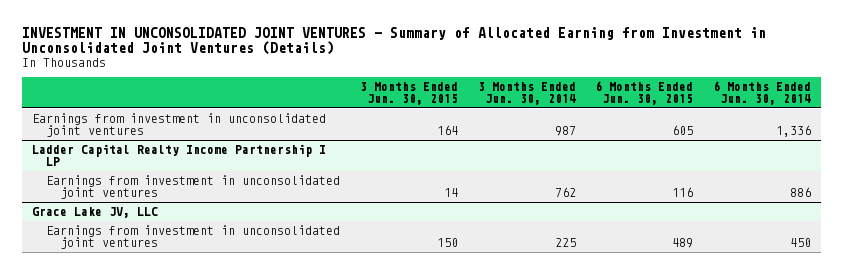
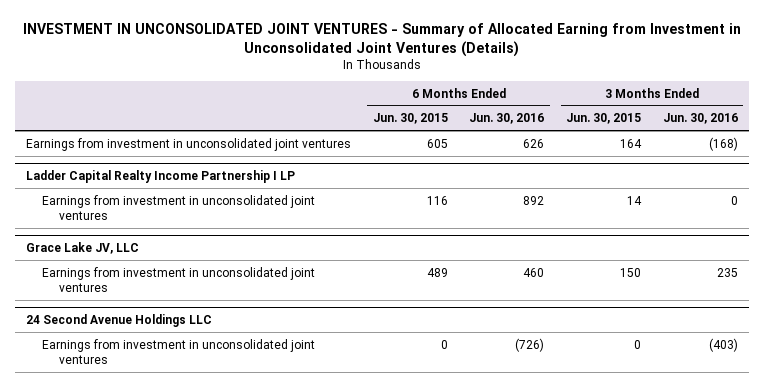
- | 3 Months Ended Jun. 30, 2015 | 3 Months Ended Jun. 30, 2014 | 6 Months Ended Jun. 30, 2015 | 6 Months Ended Jun. 30, 2014
+ | 6 Months Ended Jun. 30, 2015 | 6 Months Ended Jun. 30, 2016 | 3 Months Ended Jun. 30, 2015 | 3 Months Ended Jun. 30, 2016
+ 24 Second Avenue Holdings LLC
+ Earnings from investment in unconsolidated joint ventures | 0 | (726) | 0 | (403)

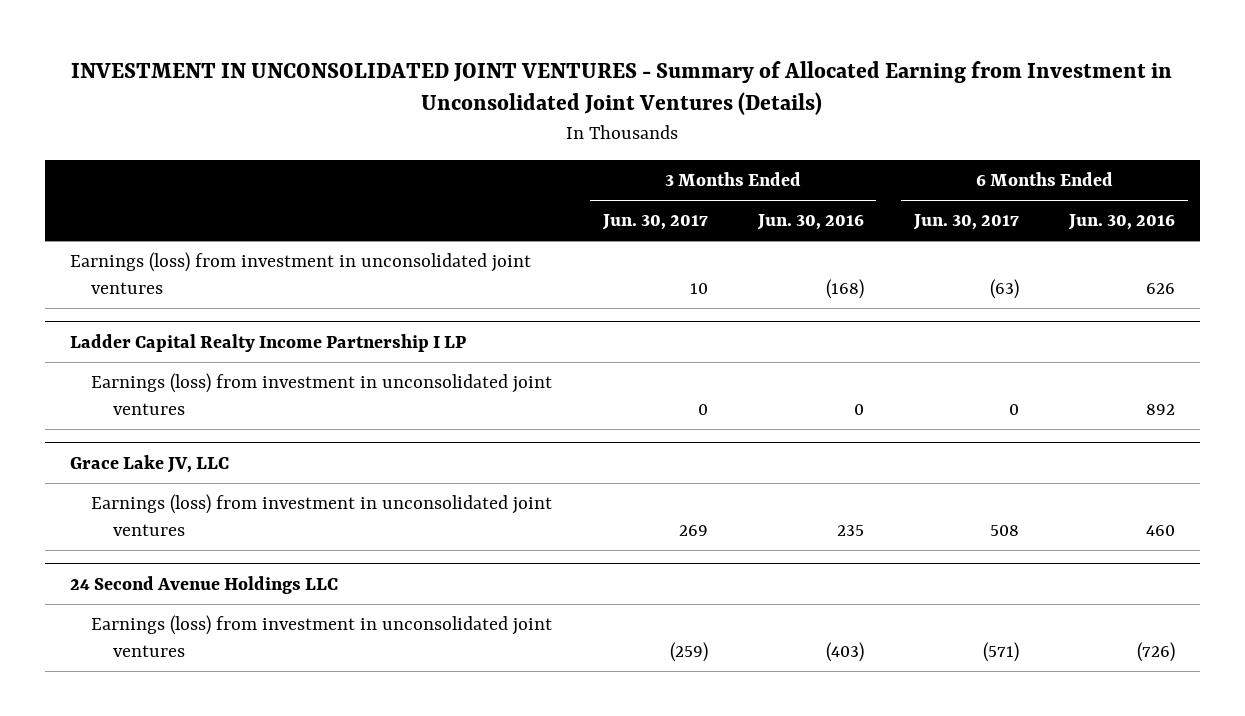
- | 6 Months Ended Jun. 30, 2015 | 6 Months Ended Jun. 30, 2016 | 3 Months Ended Jun. 30, 2015 | 3 Months Ended Jun. 30, 2016
+ | 3 Months Ended Jun. 30, 2017 | 3 Months Ended Jun. 30, 2016 | 6 Months Ended Jun. 30, 2017 | 6 Months Ended Jun. 30, 2016
- Earnings from investment in unconsolidated joint ventures | 605 | 626 | 164 | (168)
+ Earnings (loss) from investment in unconsolidated joint ventures | 10 | (168) | (63) | 626
@ Ladder Capital Realty Income Partnership I LP
- Earnings from investment in unconsolidated joint ventures | 116 | 892 | 14 | 0
+ Earnings (loss) from investment in unconsolidated joint ventures | 0 | 0 | 0 | 892
@ Grace Lake JV, LLC
- Earnings from investment in unconsolidated joint ventures | 489 | 460 | 150 | 235
+ Earnings (loss) from investment in unconsolidated joint ventures | 269 | 235 | 508 | 460
@ 24 Second Avenue Holdings LLC
- Earnings from investment in unconsolidated joint ventures | 0 | (726) | 0 | (403)
+ Earnings (loss) from investment in unconsolidated joint ventures | (259) | (403) | (571) | (726)

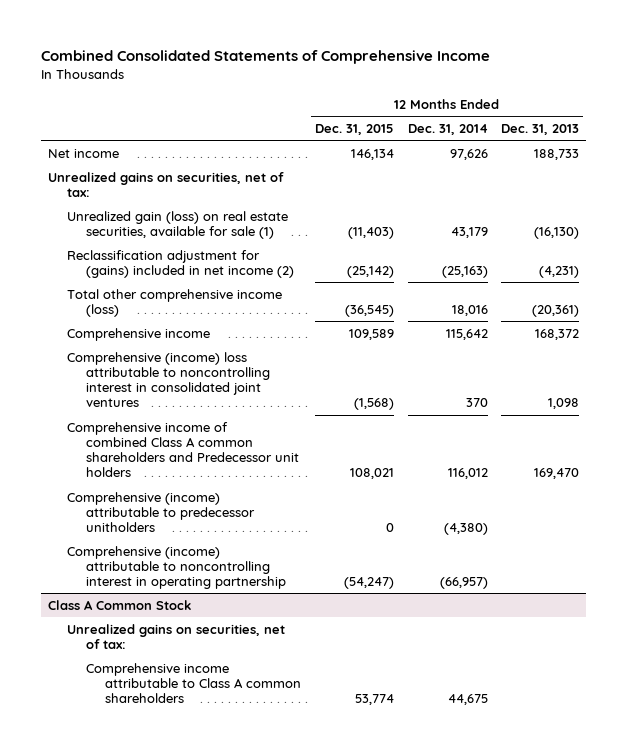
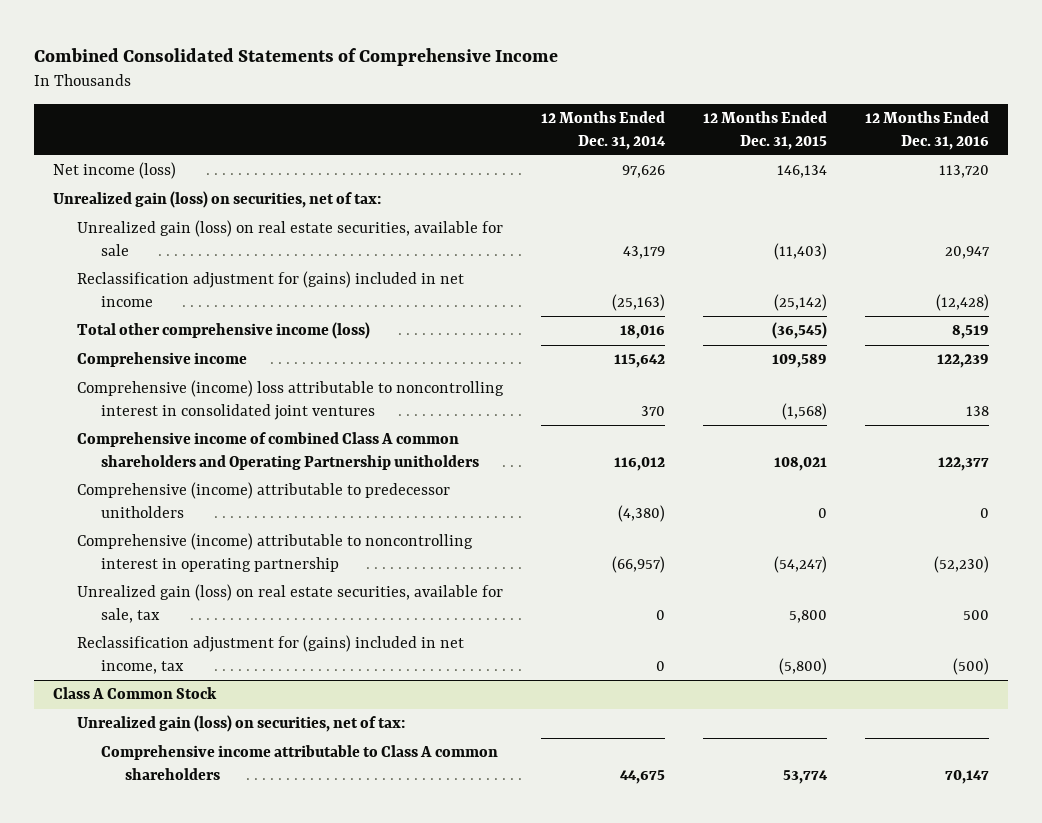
- | 12 Months Ended Dec. 31, 2015 | 12 Months Ended Dec. 31, 2014 | 12 Months Ended Dec. 31, 2013
+ | 12 Months Ended Dec. 31, 2014 | 12 Months Ended Dec. 31, 2015 | 12 Months Ended Dec. 31, 2016
- Net income | 146,134 | 97,626 | 188,733
- Unrealized gains on securities, net of tax:
- Unrealized gain (loss) on real estate securities, available for sale (1) | (11,403) | 43,179 | (16,130)
- Reclassification adjustment for (gains) included in net income (2) | (25,142) | (25,163) | (4,231)
+ Net income (loss) | 97,626 | 146,134 | 113,720
+ Unrealized gain (loss) on securities, net of tax:
+ Unrealized gain (loss) on real estate securities, available for sale | 43,179 | (11,403) | 20,947
+ Reclassification adjustment for (gains) included in net income | (25,163) | (25,142) | (12,428)
- Comprehensive income of combined Class A common shareholders and Predecessor unit holders | 108,021 | 116,012 | 169,470
+ Comprehensive income of combined Class A common shareholders and Operating Partnership unitholders | 116,012 | 108,021 | 122,377
+ Unrealized gain (loss) on real estate securities, available for sale, tax | 0 | 5,800 | 500
+ Reclassification adjustment for (gains) included in net income, tax | 0 | (5,800) | (500)
@ Class A Common Stock
- Unrealized gains on securities, net of tax:
+ Unrealized gain (loss) on securities, net of tax:

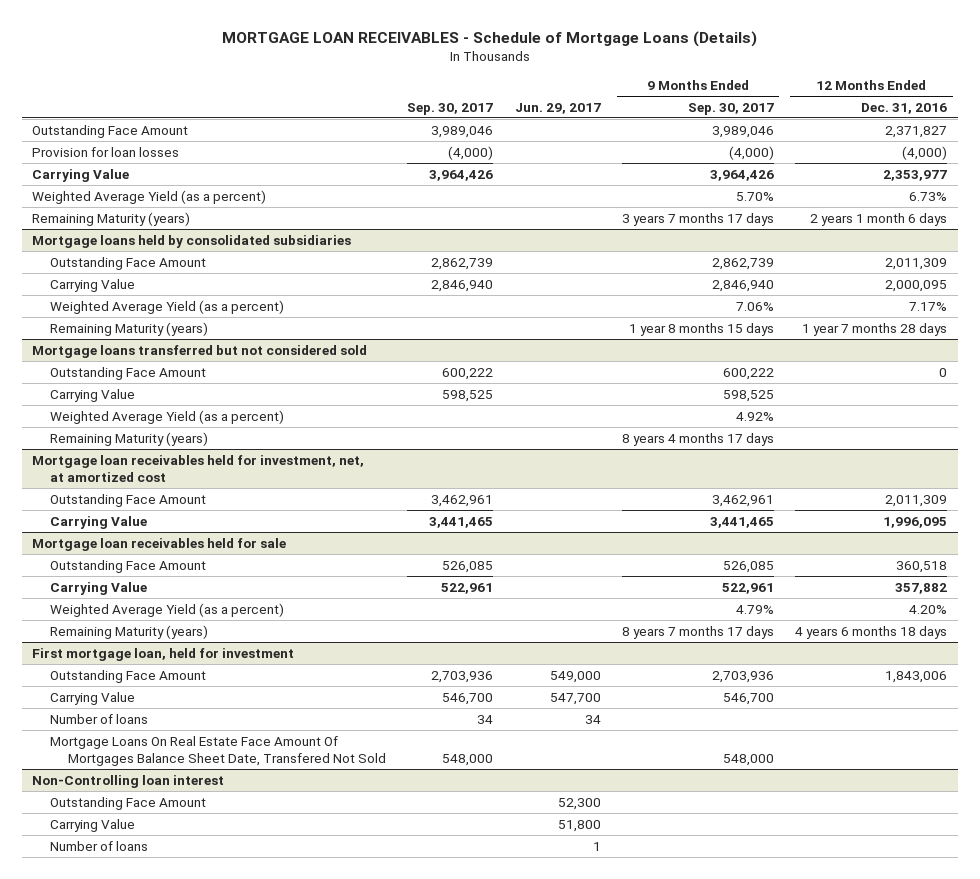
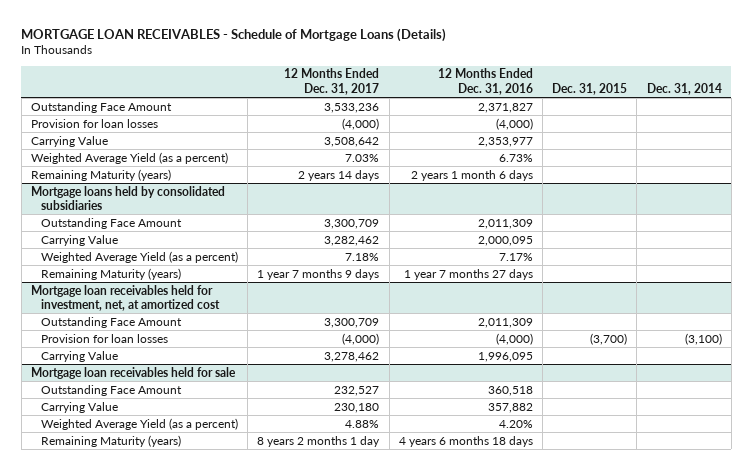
- | Sep. 30, 2017 | Jun. 29, 2017 | 9 Months Ended Sep. 30, 2017 | 12 Months Ended Dec. 31, 2016
+ | 12 Months Ended Dec. 31, 2017 | 12 Months Ended Dec. 31, 2016 | Dec. 31, 2015 | Dec. 31, 2014
@ Mortgage loans held by consolidated subsidiaries
- Remaining Maturity (years) | | | 1 year 8 months 15 days | 1 year 7 months 28 days
- Mortgage loans transferred but not considered sold
- Outstanding Face Amount | 600,222 | | 600,222 | 0
- Carrying Value | 598,525 | | 598,525 |
- Weighted Average Yield (as a percent) | | | 4.92% |
- Remaining Maturity (years) | | | 8 years 4 months 17 days |
@ Mortgage loans held by consolidated subsidiaries
+ Remaining Maturity (years) | 1 year 7 months 9 days | 1 year 7 months 27 days | |
@ Mortgage loan receivables held for investment, net, at amortized cost
+ Provision for loan losses | (4,000) | (4,000) | (3,700) | (3,100)
- First mortgage loan, held for investment
- Outstanding Face Amount | 2,703,936 | 549,000 | 2,703,936 | 1,843,006
- Carrying Value | 546,700 | 547,700 | 546,700 |
- Number of loans | 34 | 34 | |
- Mortgage Loans On Real Estate Face Amount Of Mortgages Balance Sheet Date, Transfered Not Sold | 548,000 | | 548,000 |
- Non-Controlling loan interest
- Outstanding Face Amount | | 52,300 | |
- Carrying Value | | 51,800 | |
- Number of loans | | 1 | |

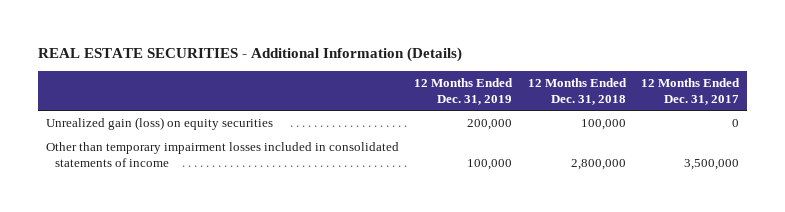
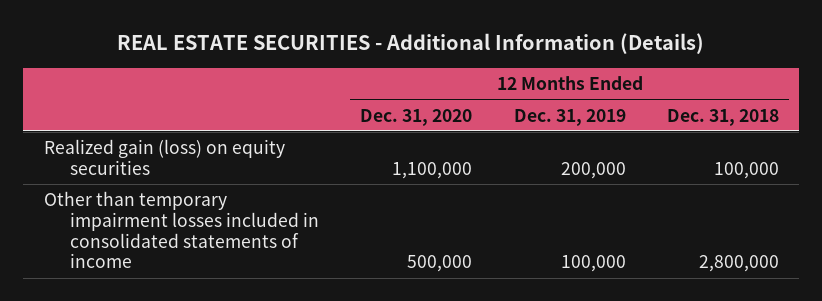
- | 12 Months Ended Dec. 31, 2019 | 12 Months Ended Dec. 31, 2018 | 12 Months Ended Dec. 31, 2017
+ | 12 Months Ended Dec. 31, 2020 | 12 Months Ended Dec. 31, 2019 | 12 Months Ended Dec. 31, 2018
- Unrealized gain (loss) on equity securities | 200,000 | 100,000 | 0
+ Realized gain (loss) on equity securities | 1,100,000 | 200,000 | 100,000

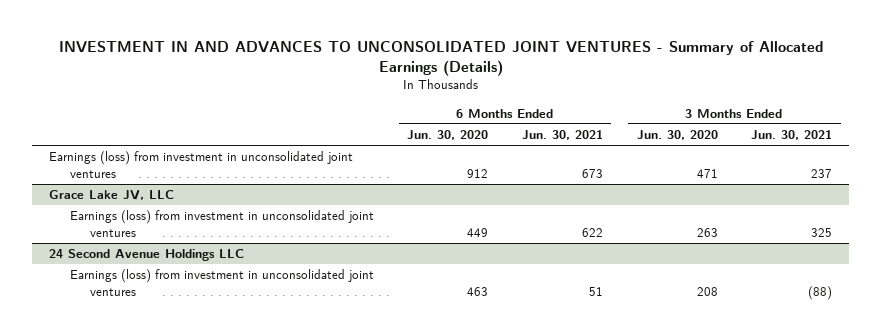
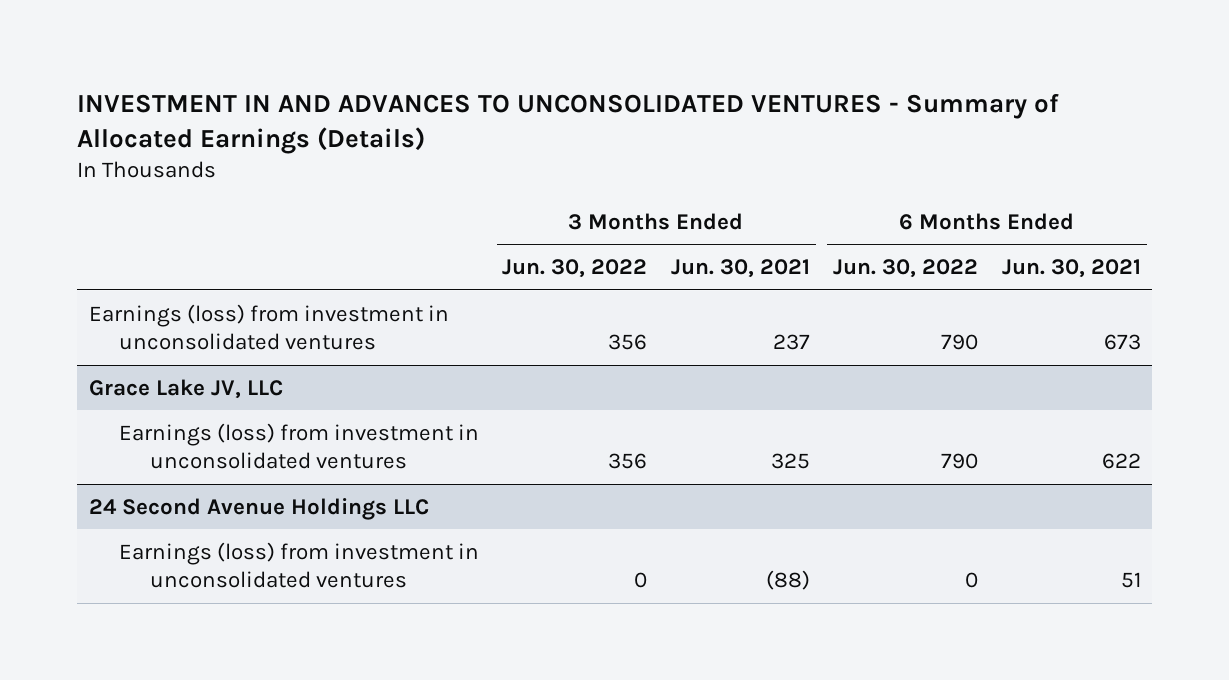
- INVESTMENT IN AND ADVANCES TO UNCONSOLIDATED JOINT VENTURES - Summary of Allocated Earnings (Details)
+ INVESTMENT IN AND ADVANCES TO UNCONSOLIDATED VENTURES - Summary of Allocated Earnings (Details)
- | 6 Months Ended Jun. 30, 2020 | 6 Months Ended Jun. 30, 2021 | 3 Months Ended Jun. 30, 2020 | 3 Months Ended Jun. 30, 2021
+ | 3 Months Ended Jun. 30, 2022 | 3 Months Ended Jun. 30, 2021 | 6 Months Ended Jun. 30, 2022 | 6 Months Ended Jun. 30, 2021
- Earnings (loss) from investment in unconsolidated joint ventures | 912 | 673 | 471 | 237
+ Earnings (loss) from investment in unconsolidated ventures | 356 | 237 | 790 | 673
@ Grace Lake JV, LLC
- Earnings (loss) from investment in unconsolidated joint ventures | 449 | 622 | 263 | 325
+ Earnings (loss) from investment in unconsolidated ventures | 356 | 325 | 790 | 622
@ 24 Second Avenue Holdings LLC
- Earnings (loss) from investment in unconsolidated joint ventures | 463 | 51 | 208 | (88)
+ Earnings (loss) from investment in unconsolidated ventures | 0 | (88) | 0 | 51

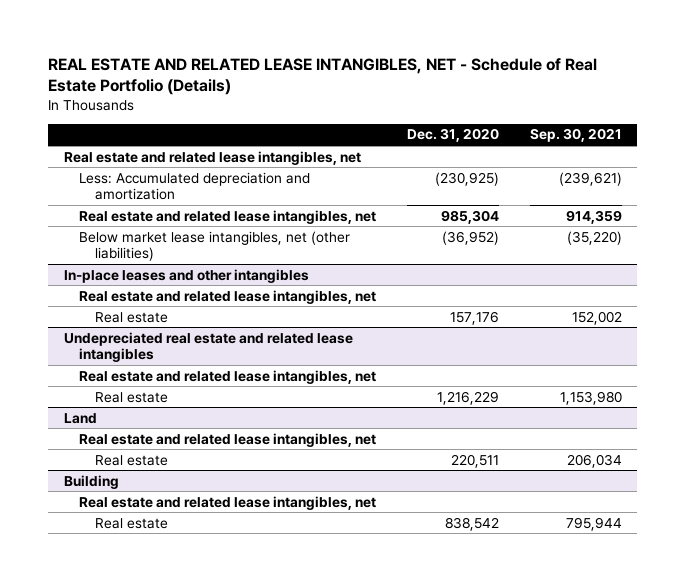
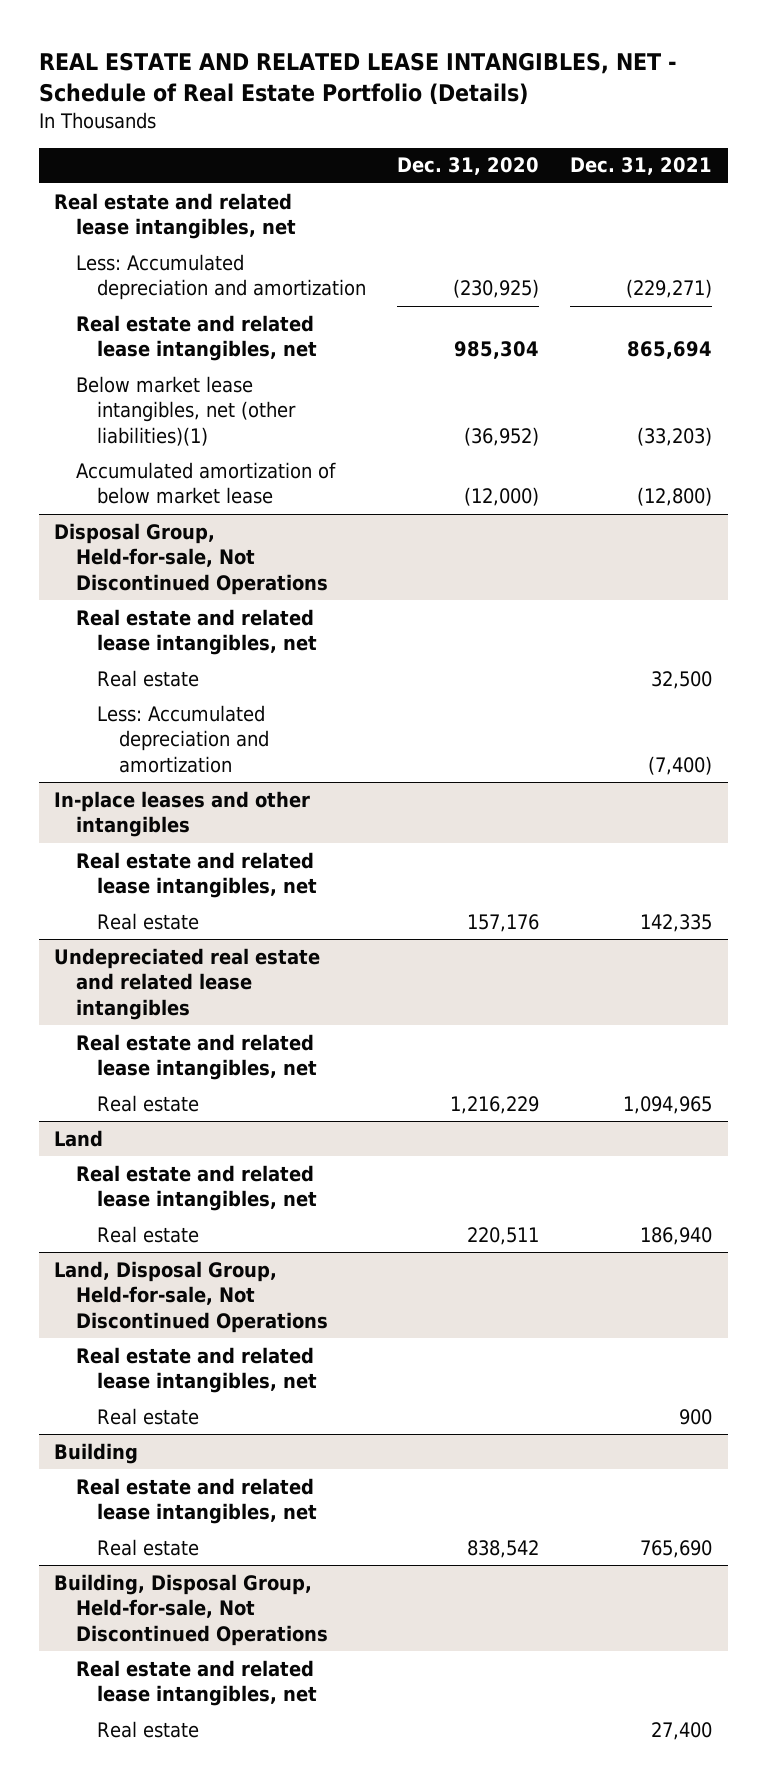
- | Dec. 31, 2020 | Sep. 30, 2021
+ | Dec. 31, 2020 | Dec. 31, 2021
- Below market lease intangibles, net (other liabilities) | (36,952) | (35,220)
+ Below market lease intangibles, net (other liabilities)(1) | (36,952) | (33,203)
+ Accumulated amortization of below market lease | (12,000) | (12,800)
+ Disposal Group, Held-for-sale, Not Discontinued Operations
+ Real estate and related lease intangibles, net
+ Real estate | | 32,500
+ Less: Accumulated depreciation and amortization | | (7,400)
+ Land, Disposal Group, Held-for-sale, Not Discontinued Operations
+ Real estate and related lease intangibles, net
+ Real estate | | 900
+ Building, Disposal Group, Held-for-sale, Not Discontinued Operations
+ Real estate and related lease intangibles, net
+ Real estate | | 27,400

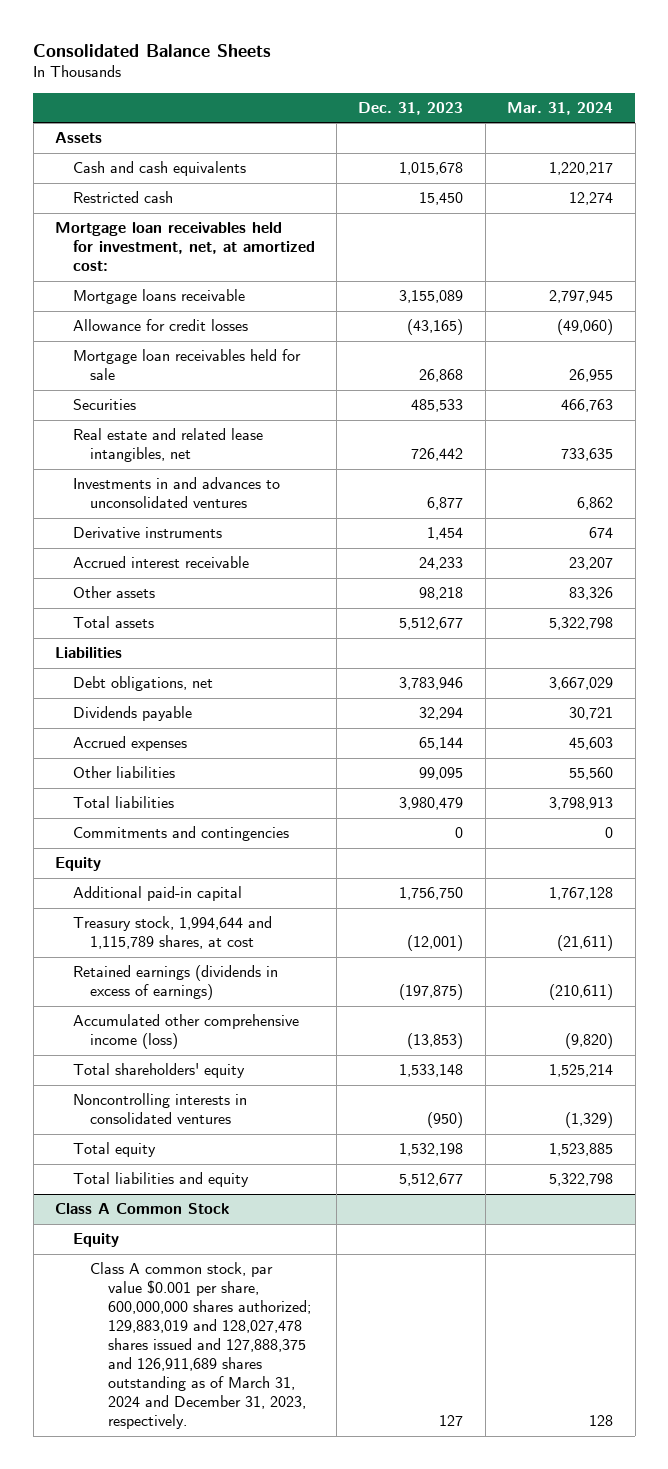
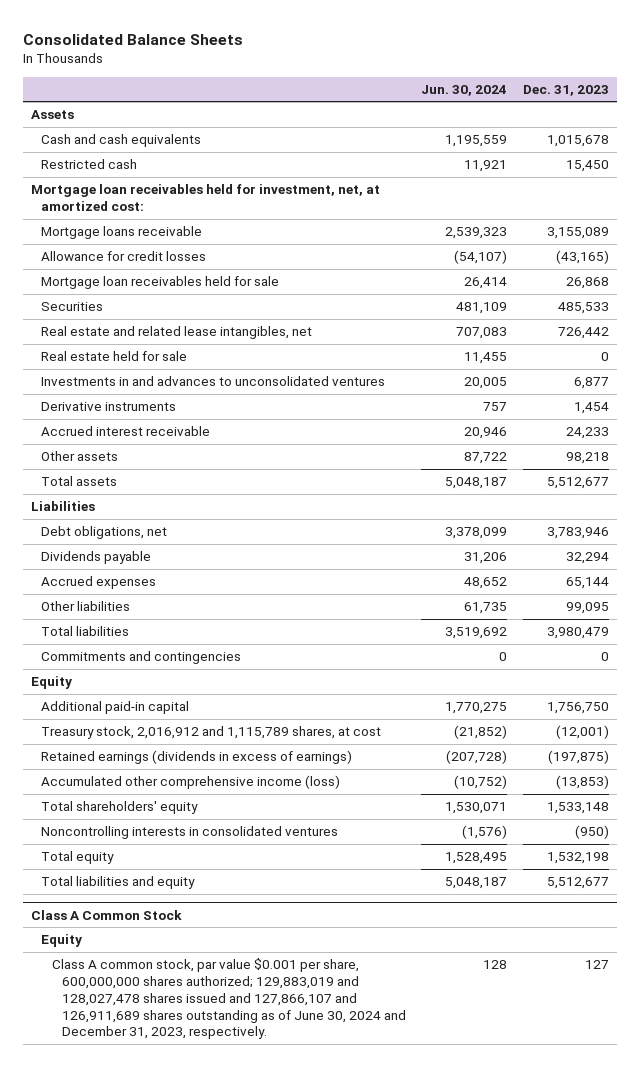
- | Dec. 31, 2023 | Mar. 31, 2024
+ | Jun. 30, 2024 | Dec. 31, 2023
+ Real estate held for sale | 11,455 | 0
- Treasury stock, 1,994,644 and 1,115,789 shares, at cost | (12,001) | (21,611)
+ Treasury stock, 2,016,912 and 1,115,789 shares, at cost | (21,852) | (12,001)
@ Class A Common Stock
- Class A common stock, par value $0.001 per share, 600,000,000 shares authorized; 129,883,019 and 128,027,478 shares issued and 127,888,375 and 126,911,689 shares outstanding as of March 31, 2024 and December 31, 2023, respectively. | 127 | 128
+ Class A common stock, par value $0.001 per share, 600,000,000 shares authorized; 129,883,019 and 128,027,478 shares issued and 127,866,107 and 126,911,689 shares outstanding as of June 30, 2024 and December 31, 2023, respectively. | 128 | 127

